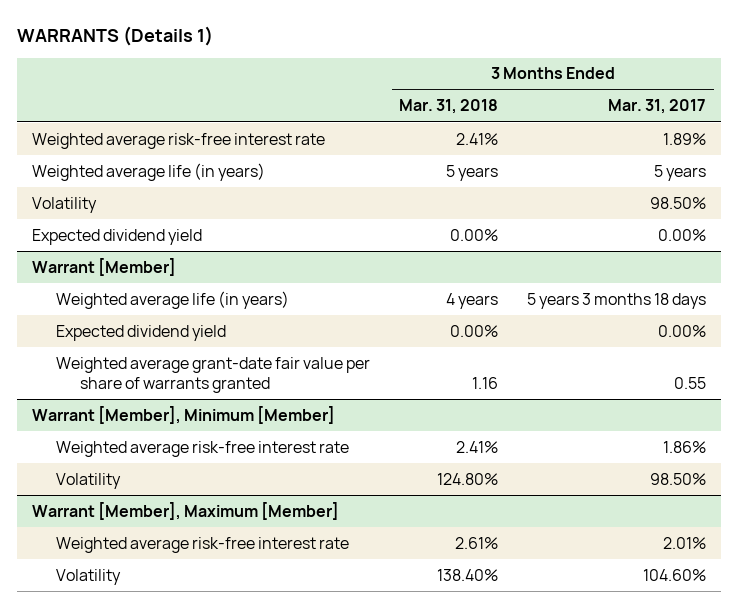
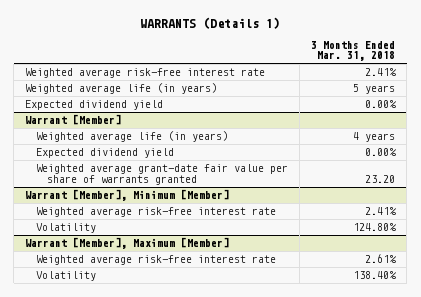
- | 3 Months Ended Mar. 31, 2018 | 3 Months Ended Mar. 31, 2017
+ | 3 Months Ended Mar. 31, 2018
- Volatility | | 98.50%
@ Warrant [Member]
- Weighted average grant-date fair value per share of warrants granted | 1.16 | 0.55
+ Weighted average grant-date fair value per share of warrants granted | 23.20

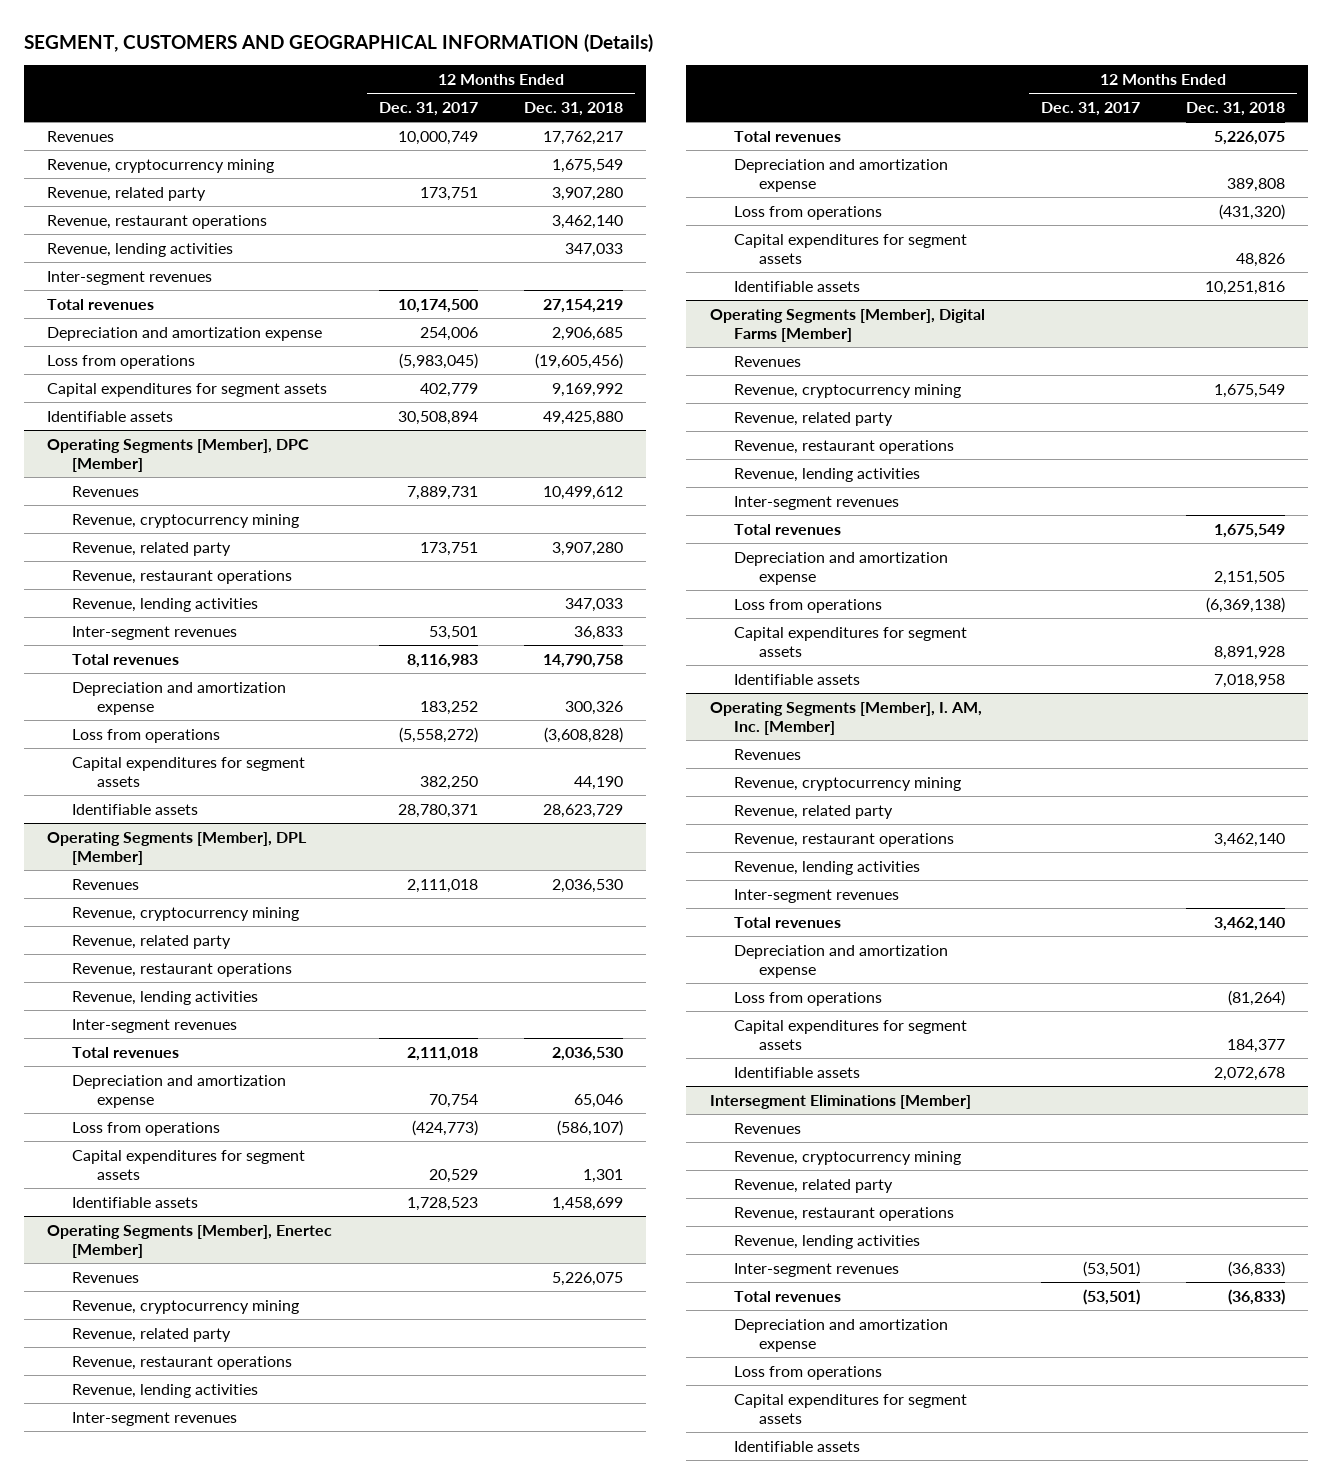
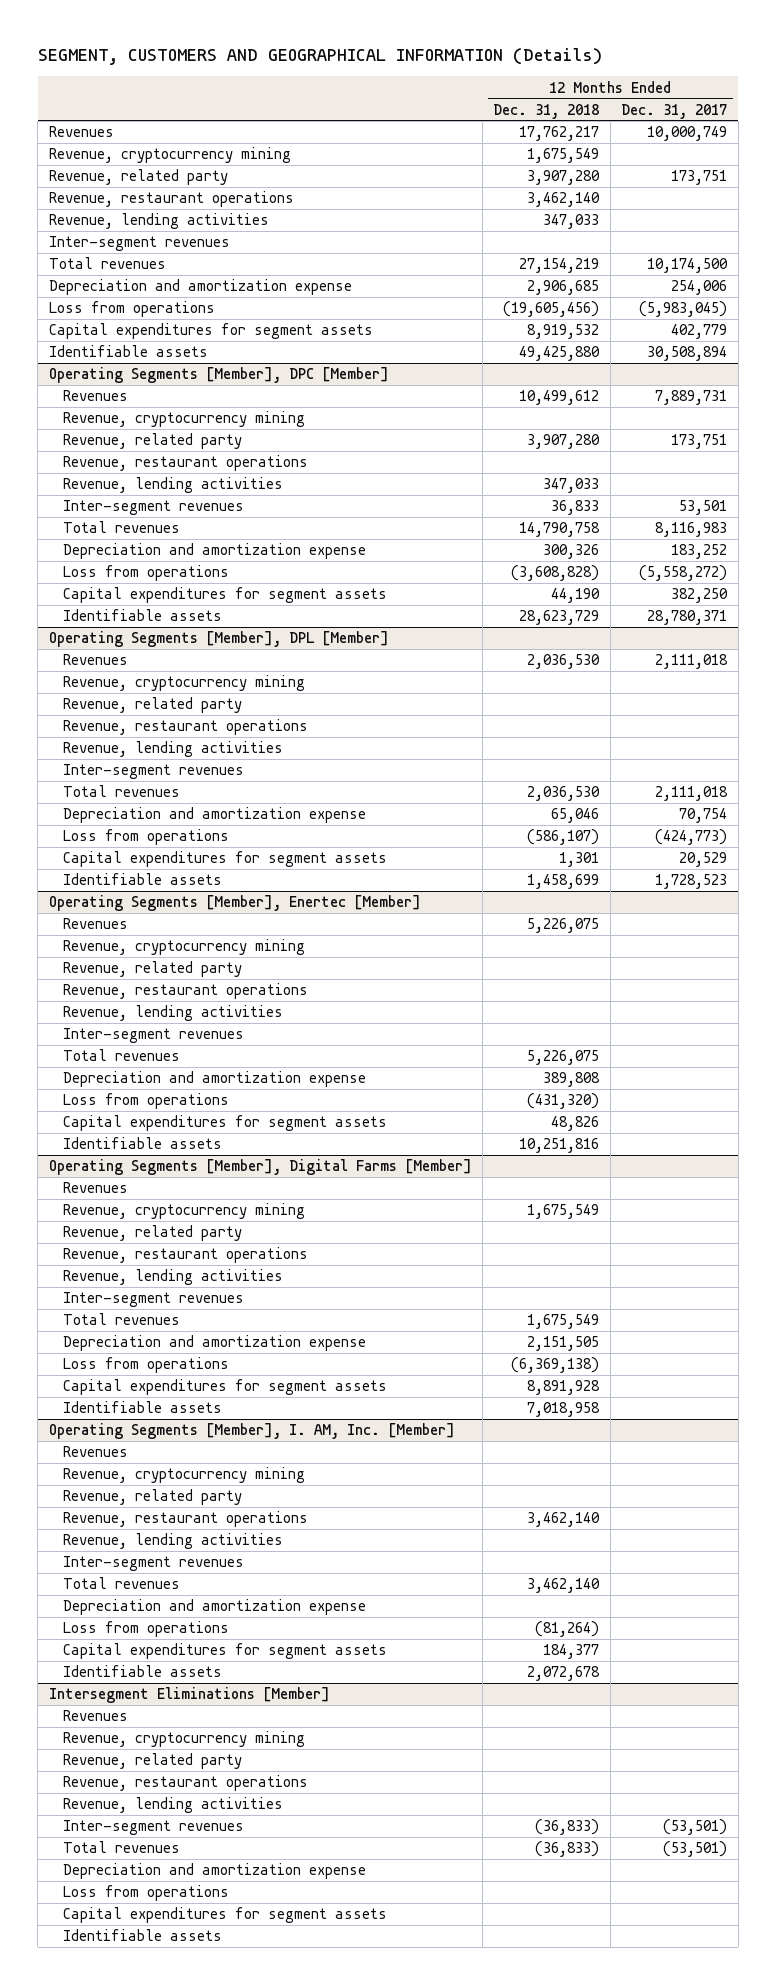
- | 12 Months Ended Dec. 31, 2017 | 12 Months Ended Dec. 31, 2018
+ | 12 Months Ended Dec. 31, 2018 | 12 Months Ended Dec. 31, 2017
- Capital expenditures for segment assets | 402,779 | 9,169,992
+ Capital expenditures for segment assets | 8,919,532 | 402,779

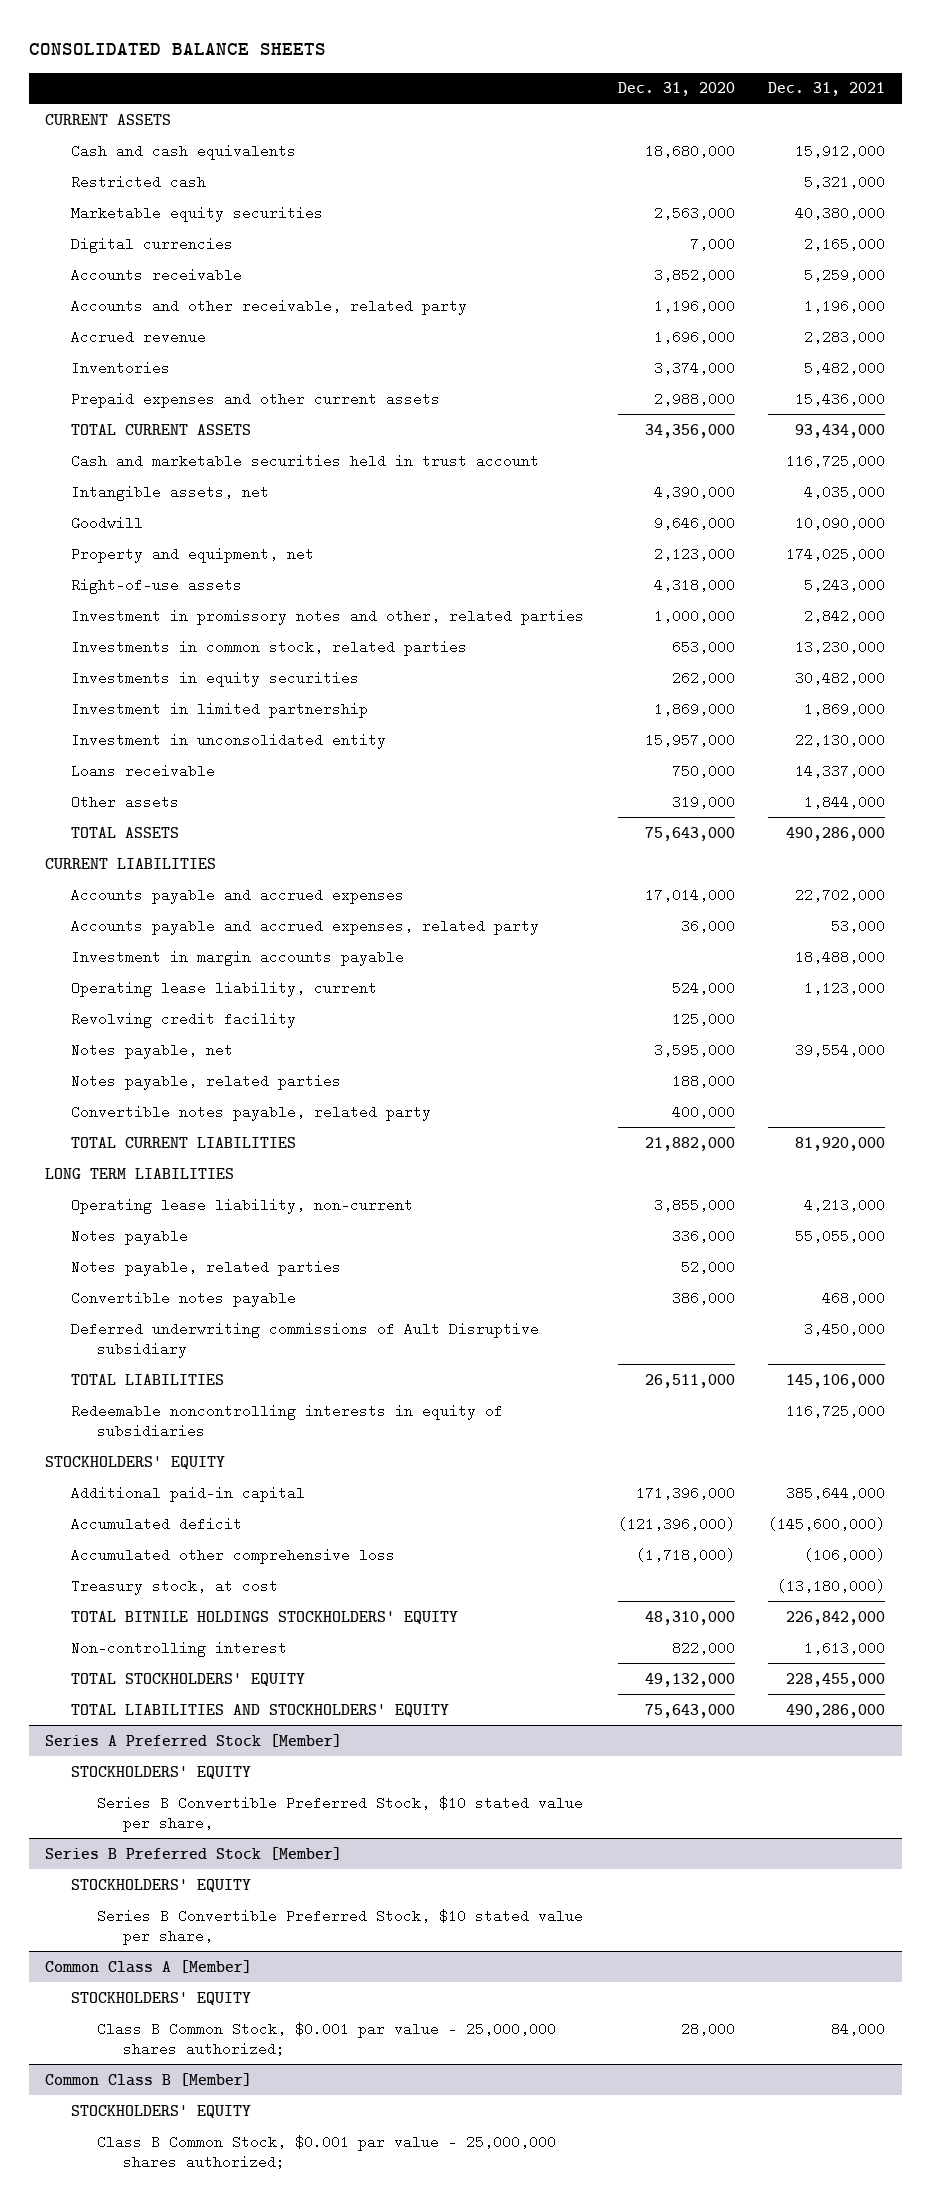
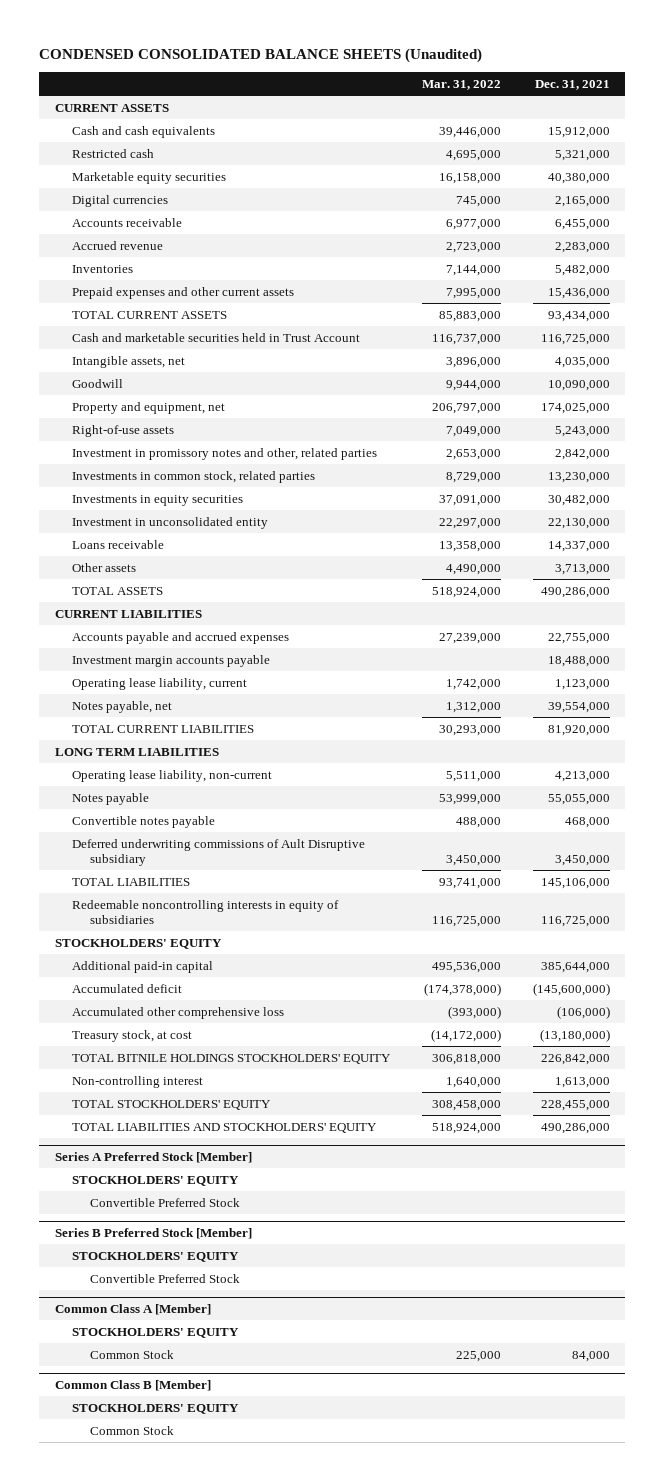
- CONSOLIDATED BALANCE SHEETS
+ CONDENSED CONSOLIDATED BALANCE SHEETS (Unaudited)
- | Dec. 31, 2020 | Dec. 31, 2021
+ | Mar. 31, 2022 | Dec. 31, 2021
- Accounts receivable | 3,852,000 | 5,259,000
- Accounts and other receivable, related party | 1,196,000 | 1,196,000
+ Accounts receivable | 6,977,000 | 6,455,000
- Cash and marketable securities held in trust account | | 116,725,000
+ Cash and marketable securities held in Trust Account | 116,737,000 | 116,725,000
- Investment in limited partnership | 1,869,000 | 1,869,000
- Other assets | 319,000 | 1,844,000
+ Other assets | 4,490,000 | 3,713,000
- Accounts payable and accrued expenses | 17,014,000 | 22,702,000
- Accounts payable and accrued expenses, related party | 36,000 | 53,000
- Investment in margin accounts payable | | 18,488,000
+ Accounts payable and accrued expenses | 27,239,000 | 22,755,000
+ Investment margin accounts payable | | 18,488,000
- Revolving credit facility | 125,000 |
- Notes payable, related parties | 188,000 |
- Convertible notes payable, related party | 400,000 |
- Notes payable, related parties | 52,000 |
@ Series A Preferred Stock [Member]
- Series B Convertible Preferred Stock, $10 stated value per share,
+ Convertible Preferred Stock
@ Series B Preferred Stock [Member]
- Series B Convertible Preferred Stock, $10 stated value per share,
+ Convertible Preferred Stock
@ Common Class A [Member]
- Class B Common Stock, $0.001 par value - 25,000,000 shares authorized; | 28,000 | 84,000
+ Common Stock | 225,000 | 84,000
@ Common Class B [Member]
- Class B Common Stock, $0.001 par value - 25,000,000 shares authorized;
+ Common Stock

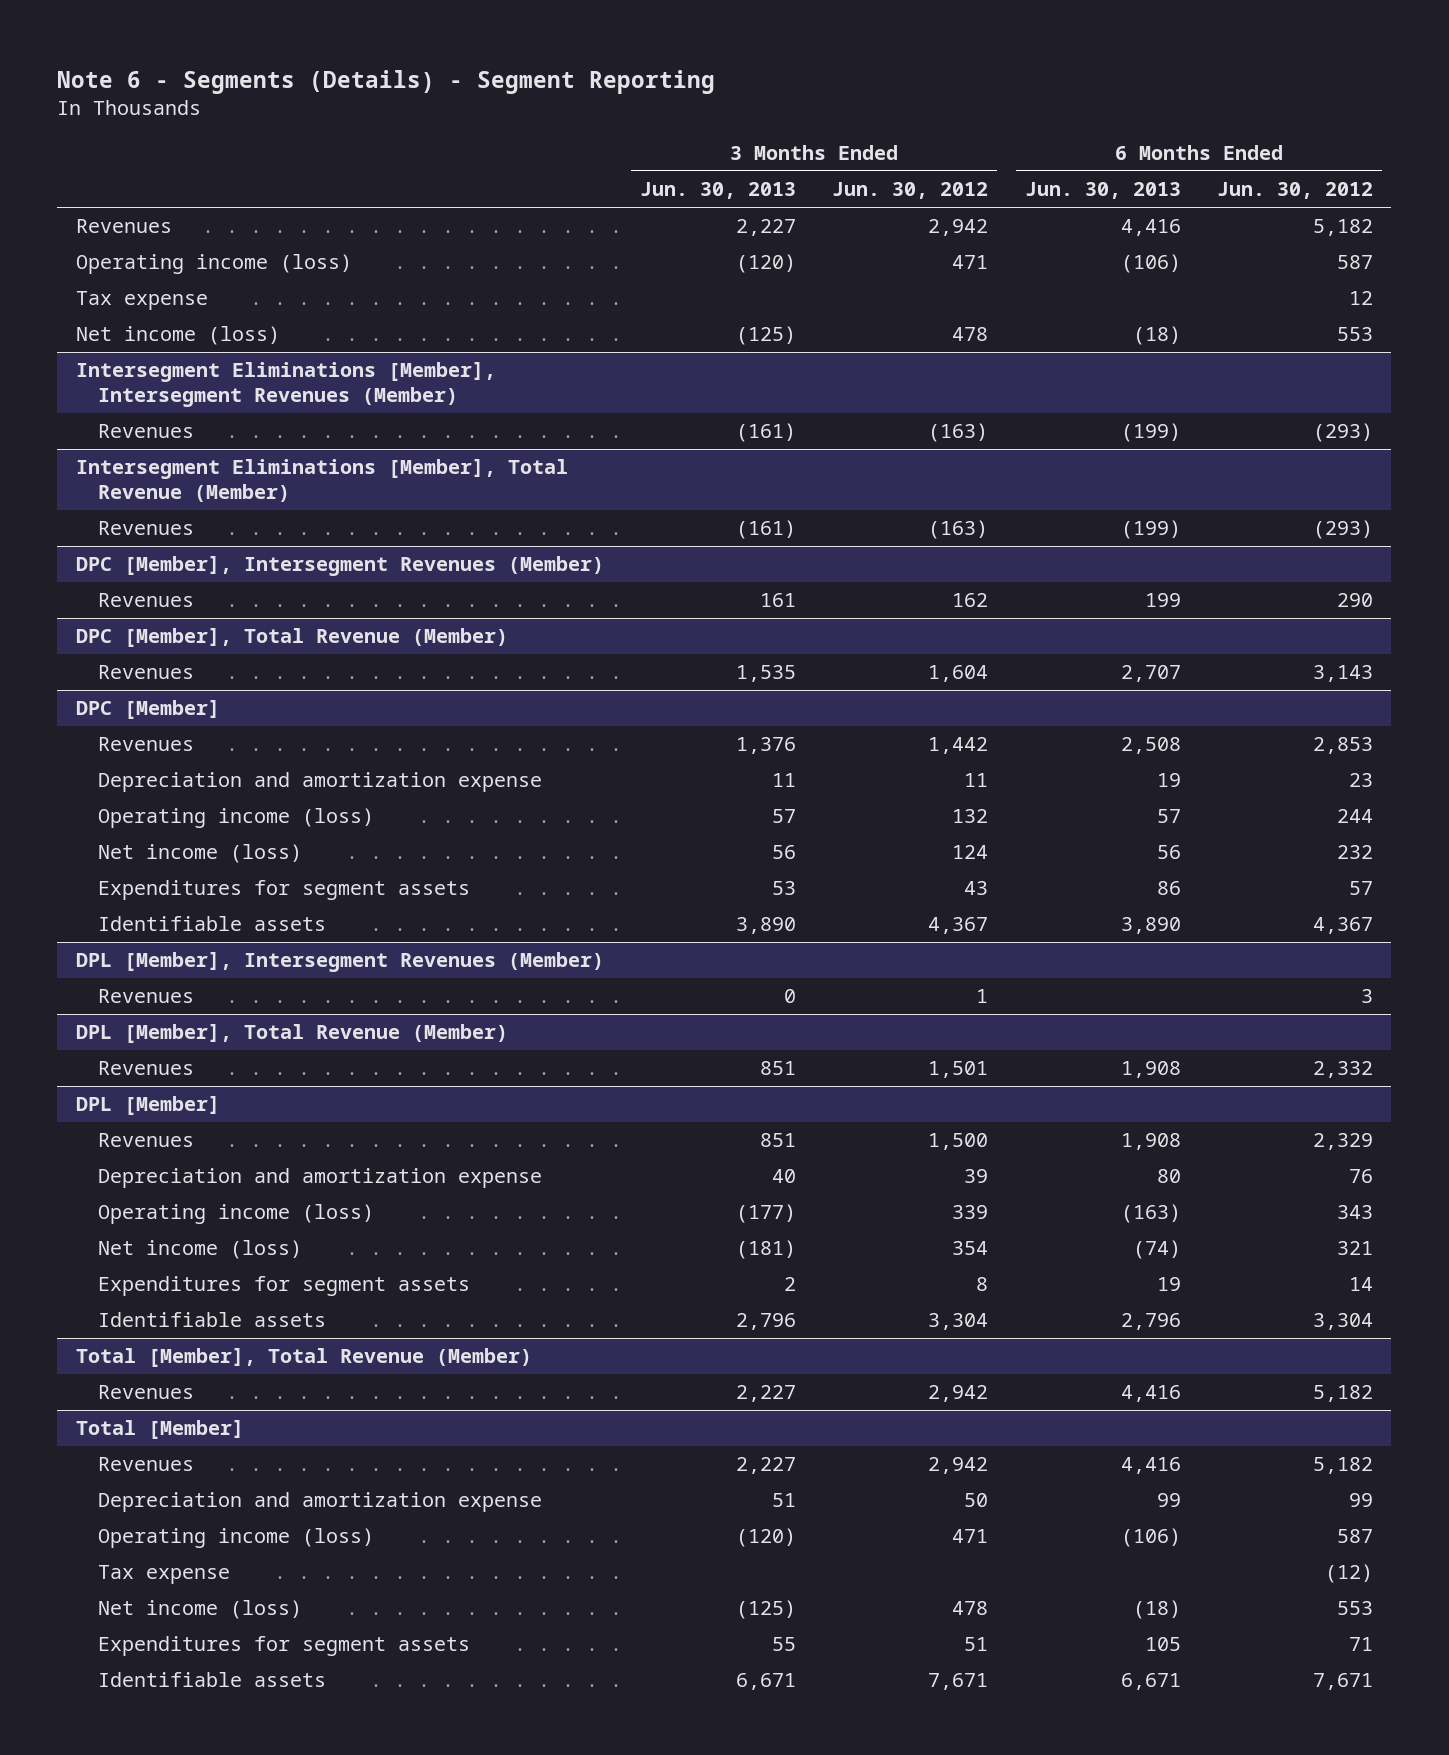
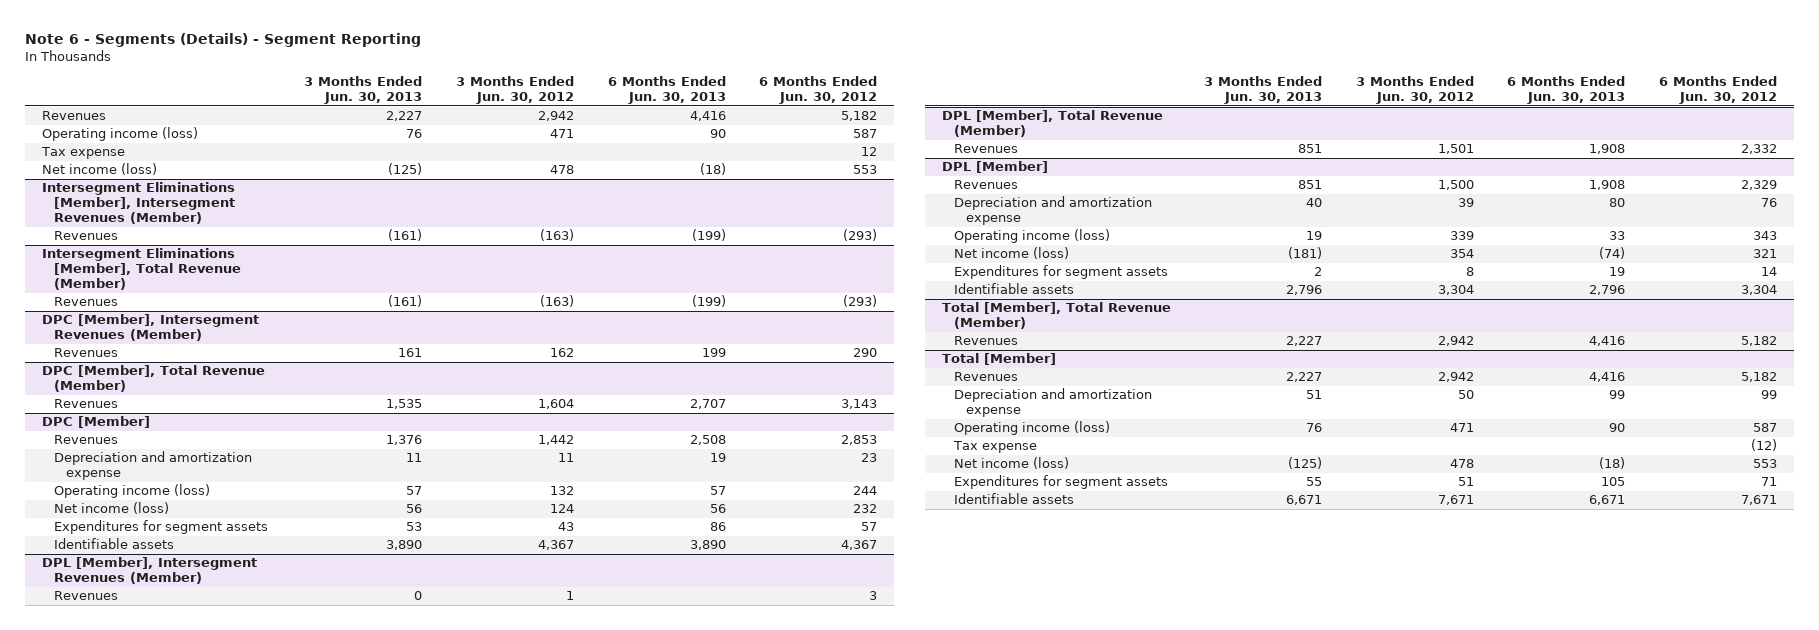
- Operating income (loss) | (120) | 471 | (106) | 587
+ Operating income (loss) | 76 | 471 | 90 | 587
@ DPL [Member]
- Operating income (loss) | (177) | 339 | (163) | 343
+ Operating income (loss) | 19 | 339 | 33 | 343
@ Total [Member]
- Operating income (loss) | (120) | 471 | (106) | 587
+ Operating income (loss) | 76 | 471 | 90 | 587

